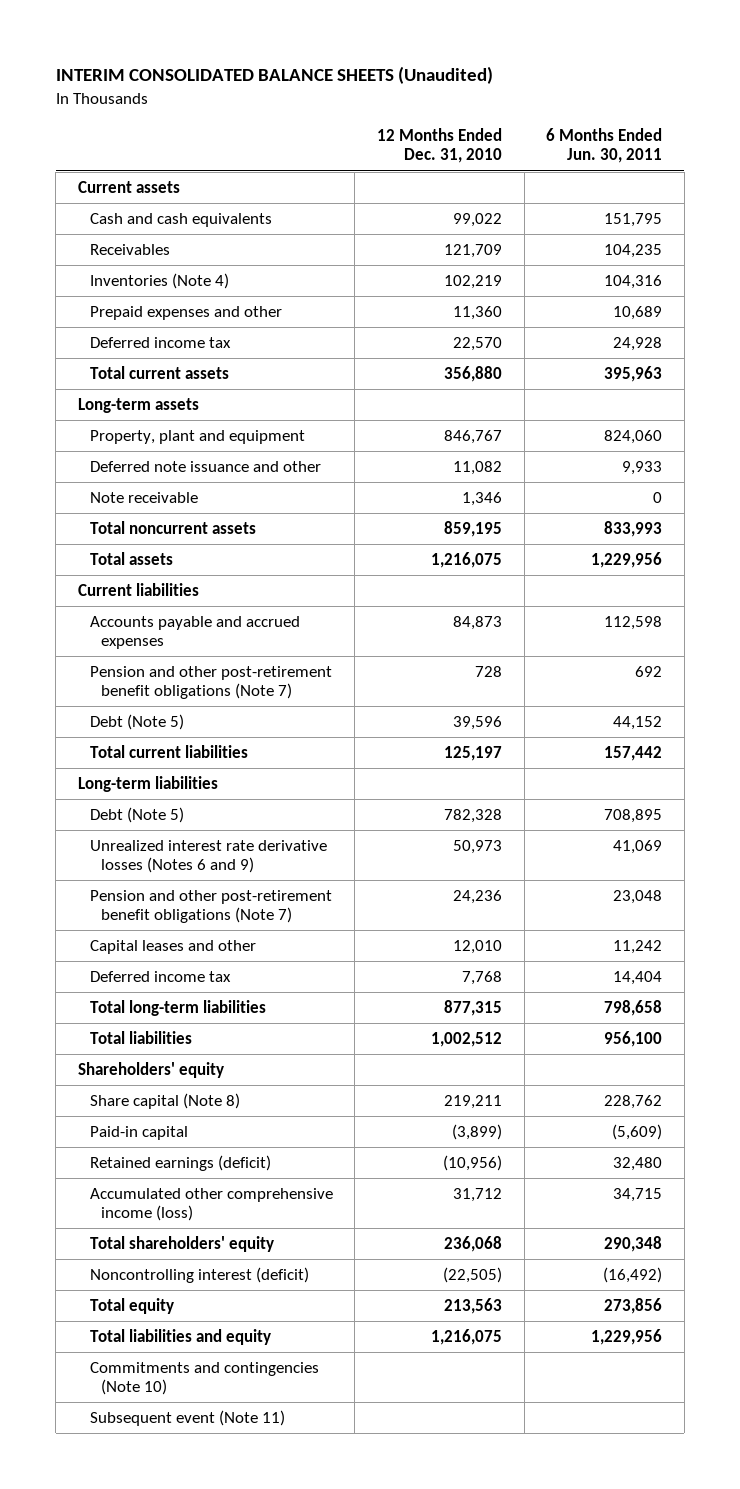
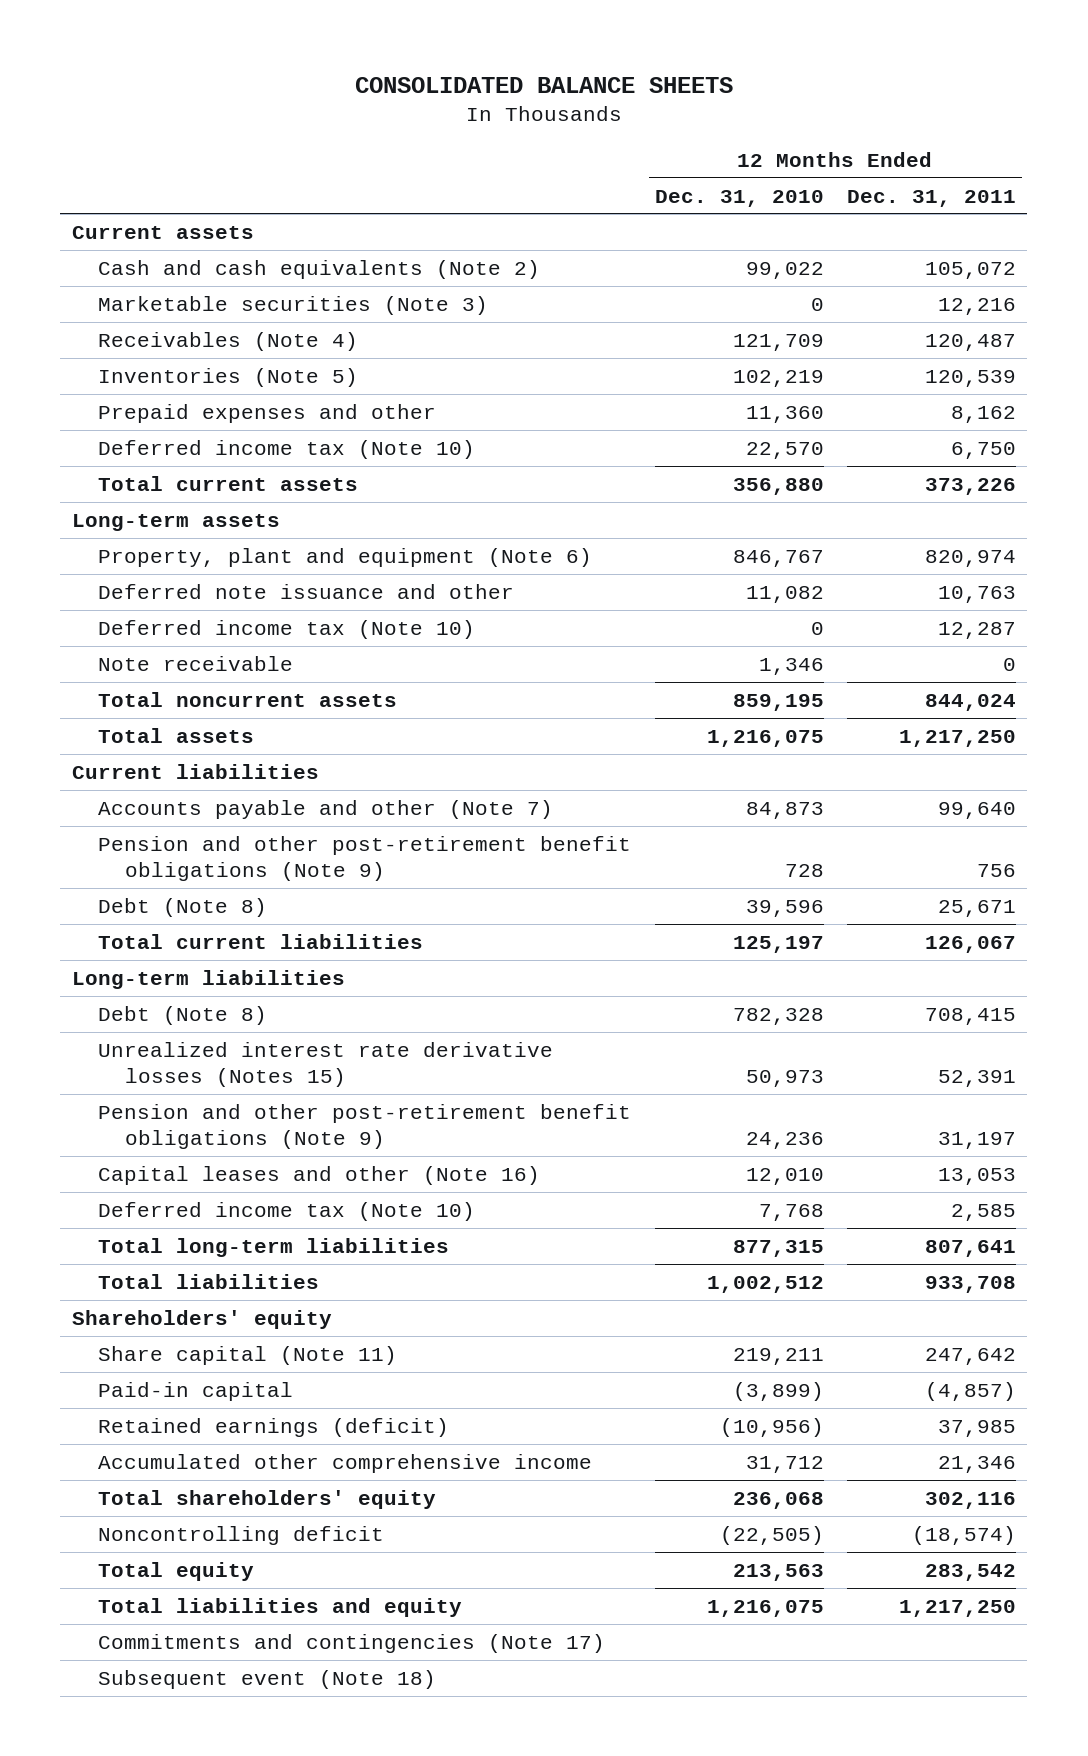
- INTERIM CONSOLIDATED BALANCE SHEETS (Unaudited)
+ CONSOLIDATED BALANCE SHEETS
- | 12 Months Ended Dec. 31, 2010 | 6 Months Ended Jun. 30, 2011
+ | 12 Months Ended Dec. 31, 2010 | 12 Months Ended Dec. 31, 2011
- Cash and cash equivalents | 99,022 | 151,795
- Receivables | 121,709 | 104,235
- Inventories (Note 4) | 102,219 | 104,316
+ Cash and cash equivalents (Note 2) | 99,022 | 105,072
+ Marketable securities (Note 3) | 0 | 12,216
+ Receivables (Note 4) | 121,709 | 120,487
+ Inventories (Note 5) | 102,219 | 120,539
- Deferred income tax | 22,570 | 24,928
+ Deferred income tax (Note 10) | 22,570 | 6,750
- Property, plant and equipment | 846,767 | 824,060
+ Property, plant and equipment (Note 6) | 846,767 | 820,974
+ Deferred income tax (Note 10) | 0 | 12,287
- Accounts payable and accrued expenses | 84,873 | 112,598
- Pension and other post-retirement benefit obligations (Note 7) | 728 | 692
- Debt (Note 5) | 39,596 | 44,152
+ Accounts payable and other (Note 7) | 84,873 | 99,640
+ Pension and other post-retirement benefit obligations (Note 9) | 728 | 756
+ Debt (Note 8) | 39,596 | 25,671
- Debt (Note 5) | 782,328 | 708,895
- Unrealized interest rate derivative losses (Notes 6 and 9) | 50,973 | 41,069
- Pension and other post-retirement benefit obligations (Note 7) | 24,236 | 23,048
- Capital leases and other | 12,010 | 11,242
- Deferred income tax | 7,768 | 14,404
+ Debt (Note 8) | 782,328 | 708,415
+ Unrealized interest rate derivative losses (Notes 15) | 50,973 | 52,391
+ Pension and other post-retirement benefit obligations (Note 9) | 24,236 | 31,197
+ Capital leases and other (Note 16) | 12,010 | 13,053
+ Deferred income tax (Note 10) | 7,768 | 2,585
- Share capital (Note 8) | 219,211 | 228,762
+ Share capital (Note 11) | 219,211 | 247,642
- Accumulated other comprehensive income (loss) | 31,712 | 34,715
+ Accumulated other comprehensive income | 31,712 | 21,346
- Noncontrolling interest (deficit) | (22,505) | (16,492)
+ Noncontrolling deficit | (22,505) | (18,574)
- Commitments and contingencies (Note 10)
- Subsequent event (Note 11)
+ Commitments and contingencies (Note 17)
+ Subsequent event (Note 18)

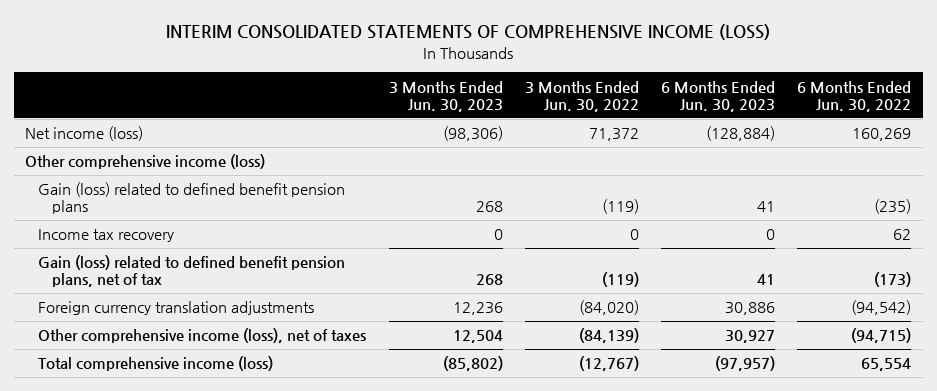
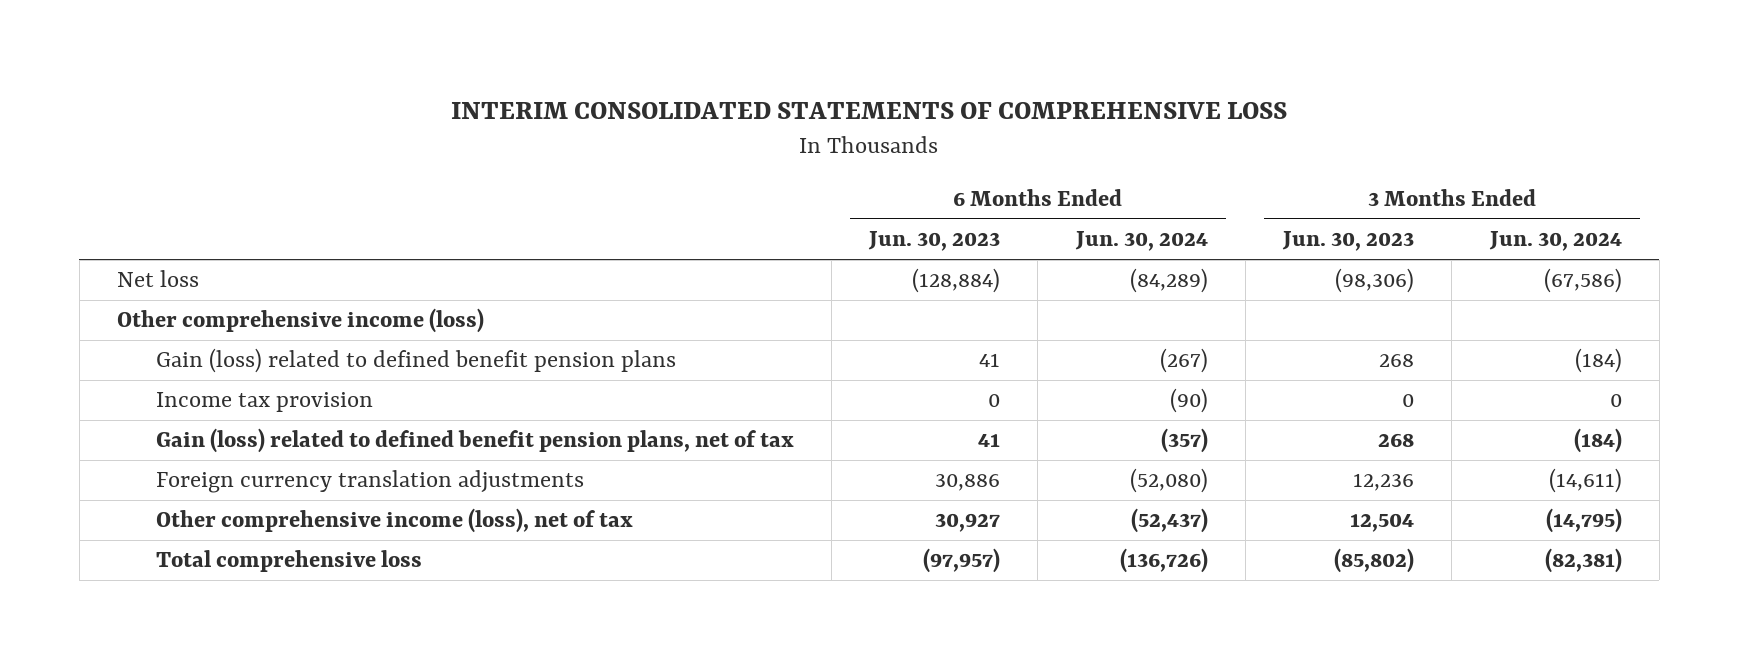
- INTERIM CONSOLIDATED STATEMENTS OF COMPREHENSIVE INCOME (LOSS)
+ INTERIM CONSOLIDATED STATEMENTS OF COMPREHENSIVE LOSS
- | 3 Months Ended Jun. 30, 2023 | 3 Months Ended Jun. 30, 2022 | 6 Months Ended Jun. 30, 2023 | 6 Months Ended Jun. 30, 2022
+ | 6 Months Ended Jun. 30, 2023 | 6 Months Ended Jun. 30, 2024 | 3 Months Ended Jun. 30, 2023 | 3 Months Ended Jun. 30, 2024
- Net income (loss) | (98,306) | 71,372 | (128,884) | 160,269
+ Net loss | (128,884) | (84,289) | (98,306) | (67,586)
- Income tax recovery | 0 | 0 | 0 | 62
+ Income tax provision | 0 | (90) | 0 | 0
- Other comprehensive income (loss), net of taxes | 12,504 | (84,139) | 30,927 | (94,715)
- Total comprehensive income (loss) | (85,802) | (12,767) | (97,957) | 65,554
+ Other comprehensive income (loss), net of tax | 30,927 | (52,437) | 12,504 | (14,795)
+ Total comprehensive loss | (97,957) | (136,726) | (85,802) | (82,381)

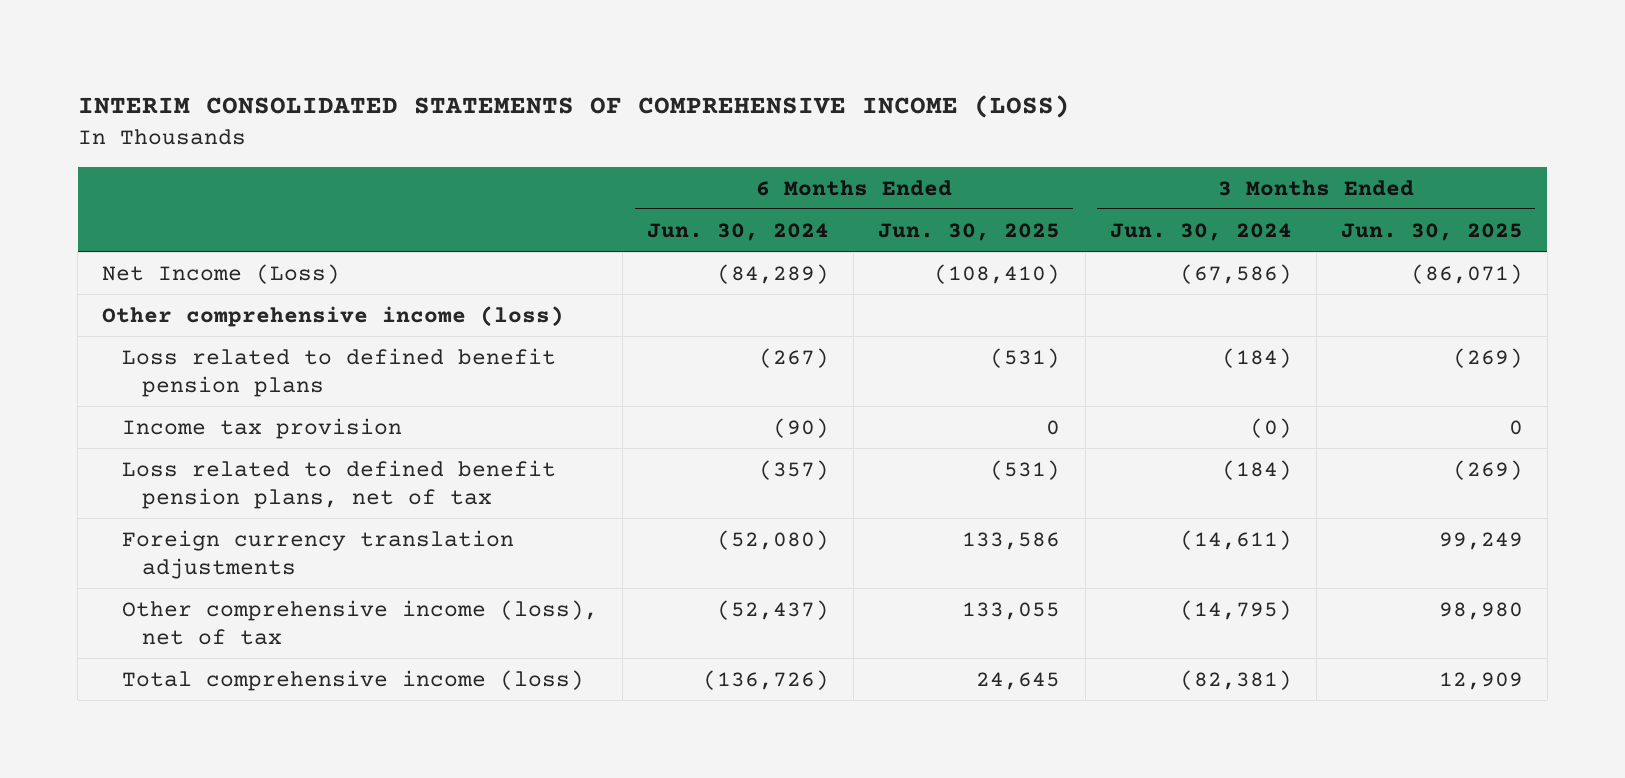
- INTERIM CONSOLIDATED STATEMENTS OF COMPREHENSIVE LOSS
+ INTERIM CONSOLIDATED STATEMENTS OF COMPREHENSIVE INCOME (LOSS)
- | 6 Months Ended Jun. 30, 2023 | 6 Months Ended Jun. 30, 2024 | 3 Months Ended Jun. 30, 2023 | 3 Months Ended Jun. 30, 2024
+ | 6 Months Ended Jun. 30, 2024 | 6 Months Ended Jun. 30, 2025 | 3 Months Ended Jun. 30, 2024 | 3 Months Ended Jun. 30, 2025
- Net loss | (128,884) | (84,289) | (98,306) | (67,586)
+ Net Income (Loss) | (84,289) | (108,410) | (67,586) | (86,071)
- Gain (loss) related to defined benefit pension plans | 41 | (267) | 268 | (184)
- Income tax provision | 0 | (90) | 0 | 0
- Gain (loss) related to defined benefit pension plans, net of tax | 41 | (357) | 268 | (184)
+ Loss related to defined benefit pension plans | (267) | (531) | (184) | (269)
+ Income tax provision | (90) | 0 | (0) | 0
+ Loss related to defined benefit pension plans, net of tax | (357) | (531) | (184) | (269)
- Total comprehensive loss | (97,957) | (136,726) | (85,802) | (82,381)
+ Total comprehensive income (loss) | (136,726) | 24,645 | (82,381) | 12,909

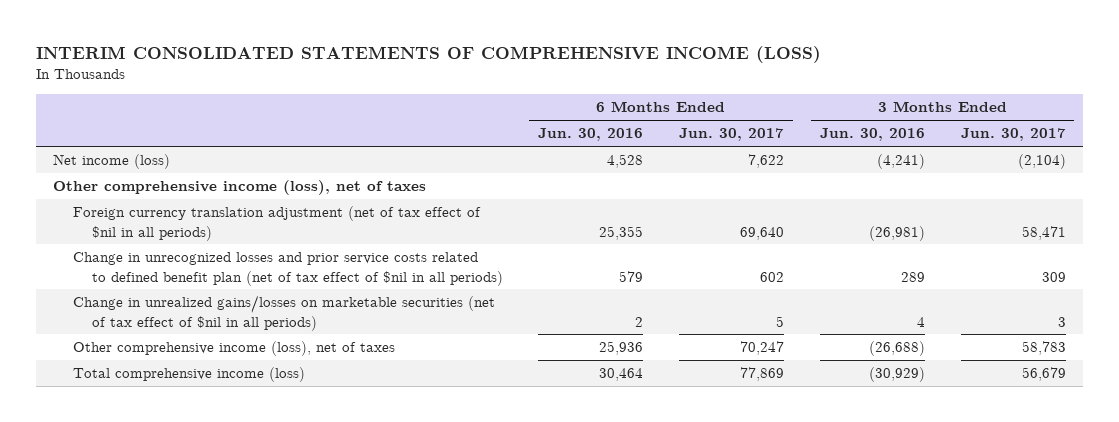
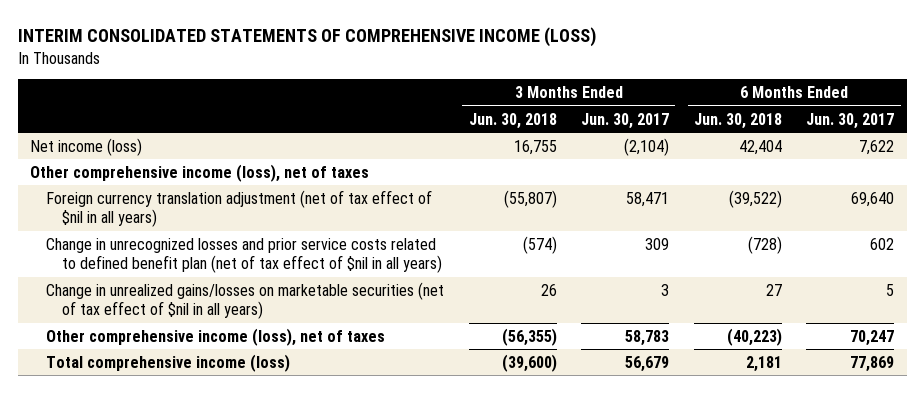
- | 6 Months Ended Jun. 30, 2016 | 6 Months Ended Jun. 30, 2017 | 3 Months Ended Jun. 30, 2016 | 3 Months Ended Jun. 30, 2017
+ | 3 Months Ended Jun. 30, 2018 | 3 Months Ended Jun. 30, 2017 | 6 Months Ended Jun. 30, 2018 | 6 Months Ended Jun. 30, 2017
- Foreign currency translation adjustment (net of tax effect of $nil in all periods) | 25,355 | 69,640 | (26,981) | 58,471
- Change in unrecognized losses and prior service costs related to defined benefit plan (net of tax effect of $nil in all periods) | 579 | 602 | 289 | 309
- Change in unrealized gains/losses on marketable securities (net of tax effect of $nil in all periods) | 2 | 5 | 4 | 3
+ Foreign currency translation adjustment (net of tax effect of $nil in all years) | (55,807) | 58,471 | (39,522) | 69,640
+ Change in unrecognized losses and prior service costs related to defined benefit plan (net of tax effect of $nil in all years) | (574) | 309 | (728) | 602
+ Change in unrealized gains/losses on marketable securities (net of tax effect of $nil in all years) | 26 | 3 | 27 | 5

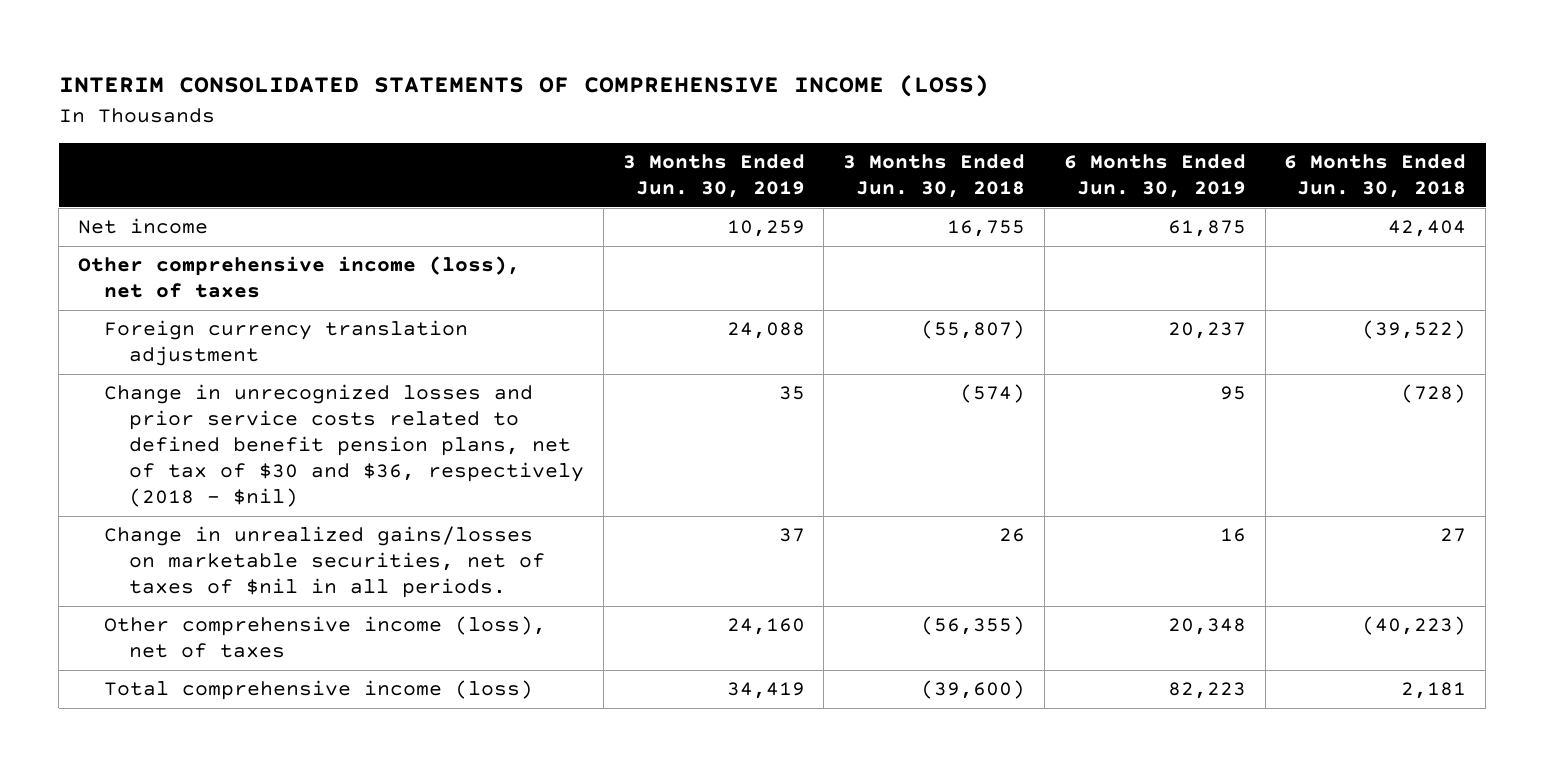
- | 3 Months Ended Jun. 30, 2018 | 3 Months Ended Jun. 30, 2017 | 6 Months Ended Jun. 30, 2018 | 6 Months Ended Jun. 30, 2017
+ | 3 Months Ended Jun. 30, 2019 | 3 Months Ended Jun. 30, 2018 | 6 Months Ended Jun. 30, 2019 | 6 Months Ended Jun. 30, 2018
- Net income (loss) | 16,755 | (2,104) | 42,404 | 7,622
+ Net income | 10,259 | 16,755 | 61,875 | 42,404
- Foreign currency translation adjustment (net of tax effect of $nil in all years) | (55,807) | 58,471 | (39,522) | 69,640
- Change in unrecognized losses and prior service costs related to defined benefit plan (net of tax effect of $nil in all years) | (574) | 309 | (728) | 602
- Change in unrealized gains/losses on marketable securities (net of tax effect of $nil in all years) | 26 | 3 | 27 | 5
+ Foreign currency translation adjustment | 24,088 | (55,807) | 20,237 | (39,522)
+ Change in unrecognized losses and prior service costs related to defined benefit pension plans, net of tax of $30 and $36, respectively (2018 - $nil) | 35 | (574) | 95 | (728)
+ Change in unrealized gains/losses on marketable securities, net of taxes of $nil in all periods. | 37 | 26 | 16 | 27

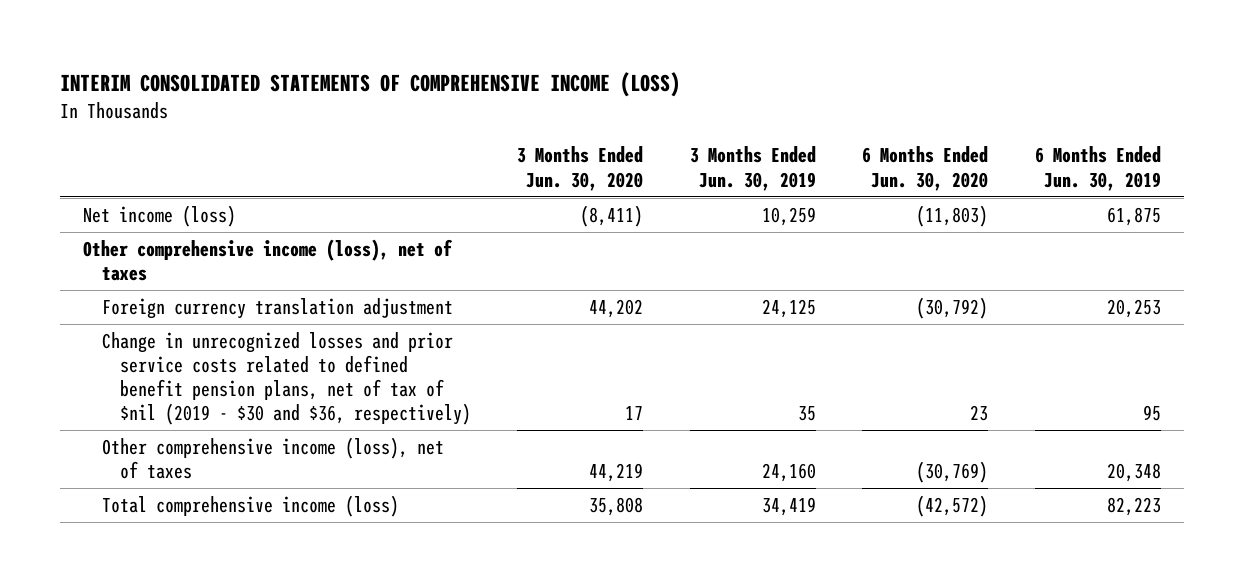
- | 3 Months Ended Jun. 30, 2019 | 3 Months Ended Jun. 30, 2018 | 6 Months Ended Jun. 30, 2019 | 6 Months Ended Jun. 30, 2018
+ | 3 Months Ended Jun. 30, 2020 | 3 Months Ended Jun. 30, 2019 | 6 Months Ended Jun. 30, 2020 | 6 Months Ended Jun. 30, 2019
- Net income | 10,259 | 16,755 | 61,875 | 42,404
+ Net income (loss) | (8,411) | 10,259 | (11,803) | 61,875
- Foreign currency translation adjustment | 24,088 | (55,807) | 20,237 | (39,522)
- Change in unrecognized losses and prior service costs related to defined benefit pension plans, net of tax of $30 and $36, respectively (2018 - $nil) | 35 | (574) | 95 | (728)
- Change in unrealized gains/losses on marketable securities, net of taxes of $nil in all periods. | 37 | 26 | 16 | 27
+ Foreign currency translation adjustment | 44,202 | 24,125 | (30,792) | 20,253
+ Change in unrecognized losses and prior service costs related to defined benefit pension plans, net of tax of $nil (2019 - $30 and $36, respectively) | 17 | 35 | 23 | 95

